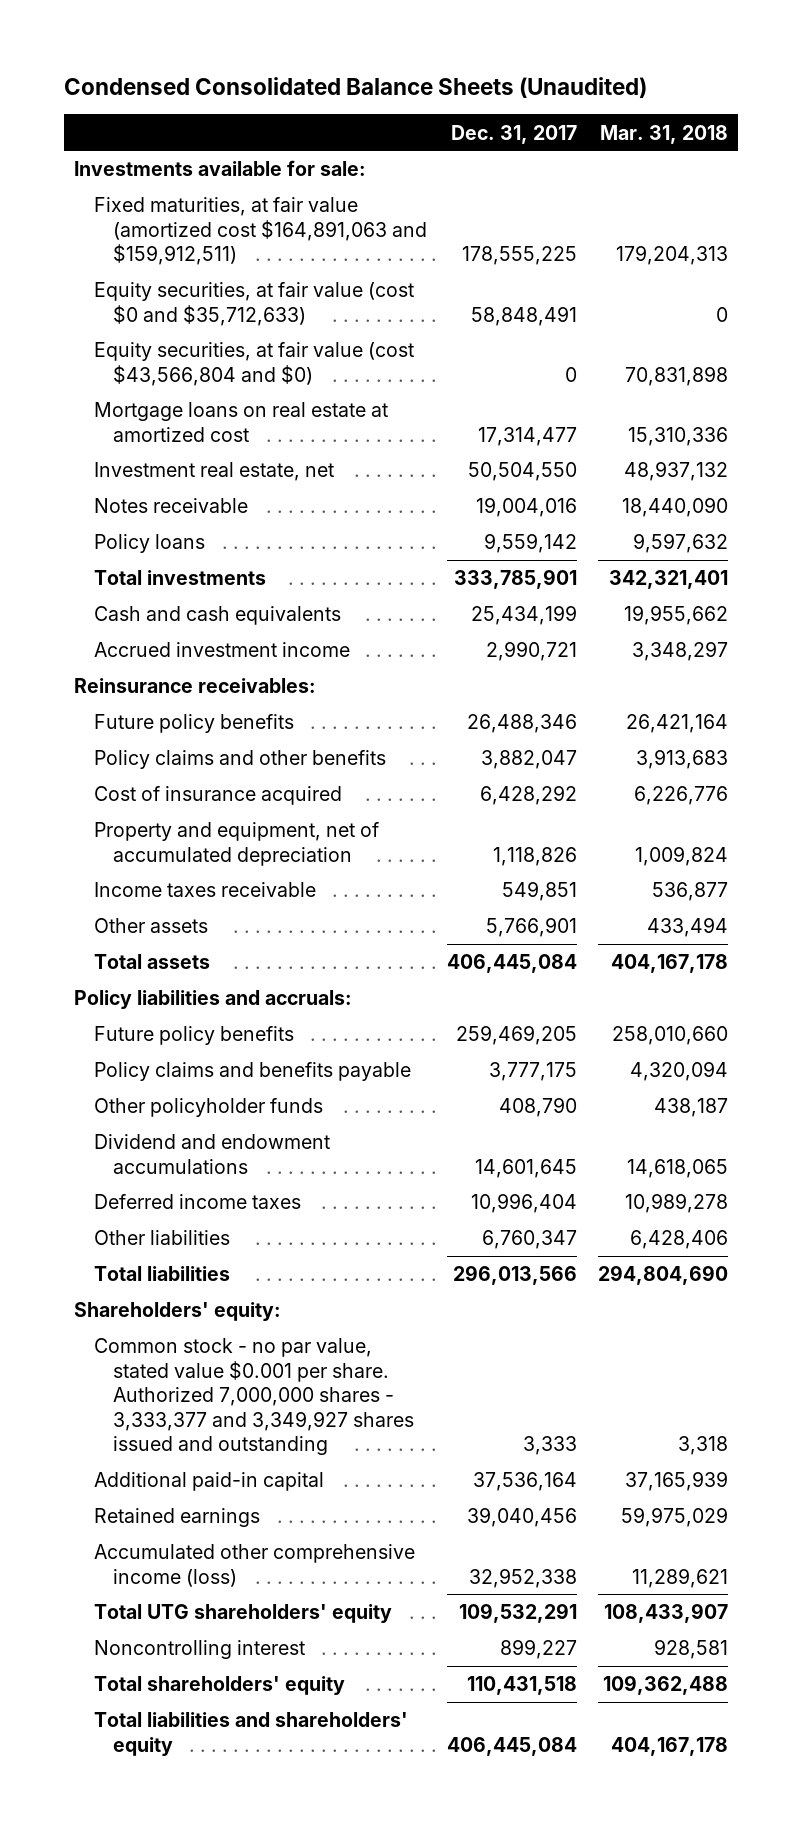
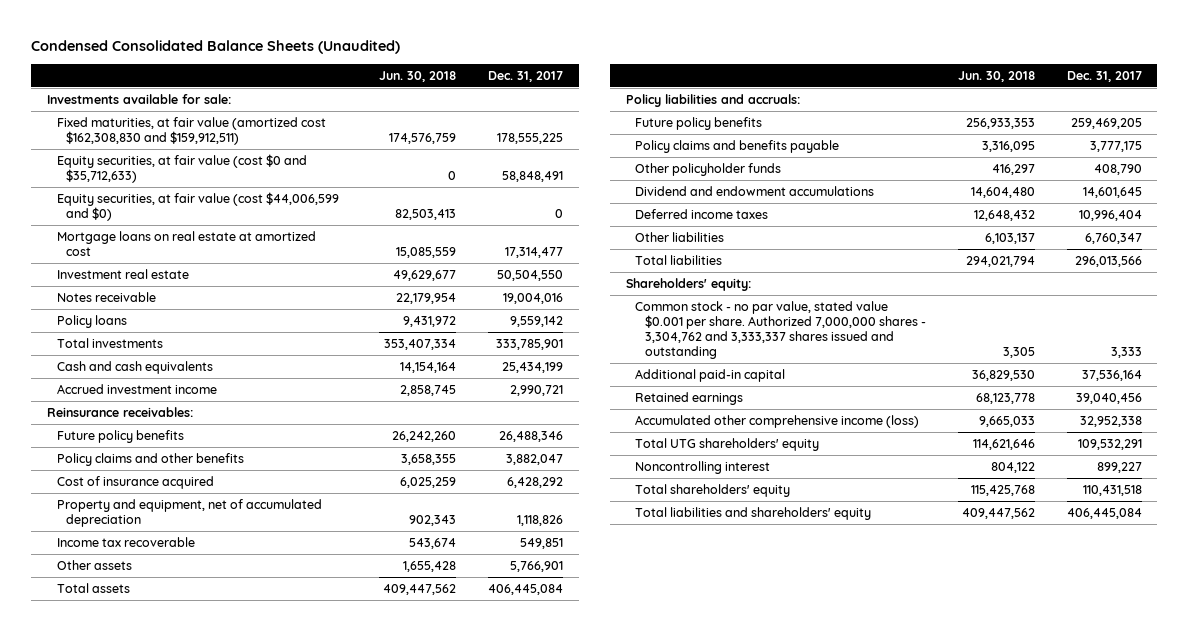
- | Dec. 31, 2017 | Mar. 31, 2018
+ | Jun. 30, 2018 | Dec. 31, 2017
- Fixed maturities, at fair value (amortized cost $164,891,063 and $159,912,511) | 178,555,225 | 179,204,313
+ Fixed maturities, at fair value (amortized cost $162,308,830 and $159,912,511) | 174,576,759 | 178,555,225
- Equity securities, at fair value (cost $43,566,804 and $0) | 0 | 70,831,898
+ Equity securities, at fair value (cost $44,006,599 and $0) | 82,503,413 | 0
- Investment real estate, net | 50,504,550 | 48,937,132
+ Investment real estate | 49,629,677 | 50,504,550
- Income taxes receivable | 549,851 | 536,877
+ Income tax recoverable | 543,674 | 549,851
- Common stock - no par value, stated value $0.001 per share. Authorized 7,000,000 shares - 3,333,377 and 3,349,927 shares issued and outstanding | 3,333 | 3,318
+ Common stock - no par value, stated value $0.001 per share. Authorized 7,000,000 shares - 3,304,762 and 3,333,337 shares issued and outstanding | 3,305 | 3,333

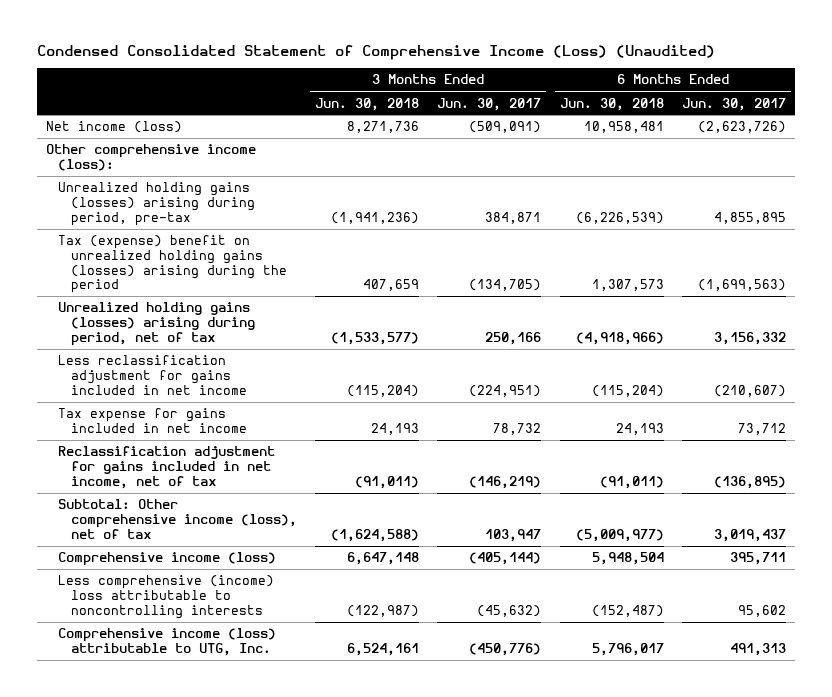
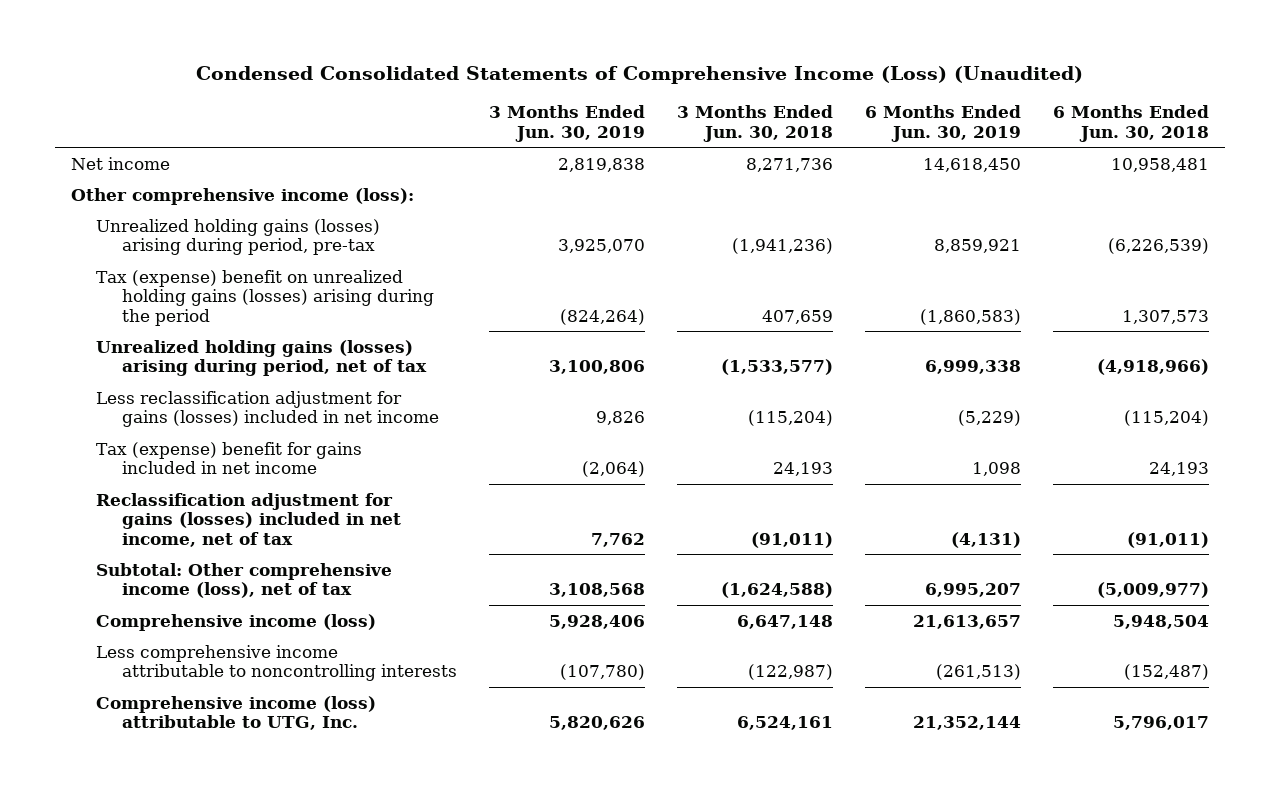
- Condensed Consolidated Statement of Comprehensive Income (Loss) (Unaudited)
+ Condensed Consolidated Statements of Comprehensive Income (Loss) (Unaudited)
- | 3 Months Ended Jun. 30, 2018 | 3 Months Ended Jun. 30, 2017 | 6 Months Ended Jun. 30, 2018 | 6 Months Ended Jun. 30, 2017
+ | 3 Months Ended Jun. 30, 2019 | 3 Months Ended Jun. 30, 2018 | 6 Months Ended Jun. 30, 2019 | 6 Months Ended Jun. 30, 2018
- Net income (loss) | 8,271,736 | (509,091) | 10,958,481 | (2,623,726)
+ Net income | 2,819,838 | 8,271,736 | 14,618,450 | 10,958,481
- Less reclassification adjustment for gains included in net income | (115,204) | (224,951) | (115,204) | (210,607)
- Tax expense for gains included in net income | 24,193 | 78,732 | 24,193 | 73,712
- Reclassification adjustment for gains included in net income, net of tax | (91,011) | (146,219) | (91,011) | (136,895)
+ Less reclassification adjustment for gains (losses) included in net income | 9,826 | (115,204) | (5,229) | (115,204)
+ Tax (expense) benefit for gains included in net income | (2,064) | 24,193 | 1,098 | 24,193
+ Reclassification adjustment for gains (losses) included in net income, net of tax | 7,762 | (91,011) | (4,131) | (91,011)
- Less comprehensive (income) loss attributable to noncontrolling interests | (122,987) | (45,632) | (152,487) | 95,602
+ Less comprehensive income attributable to noncontrolling interests | (107,780) | (122,987) | (261,513) | (152,487)

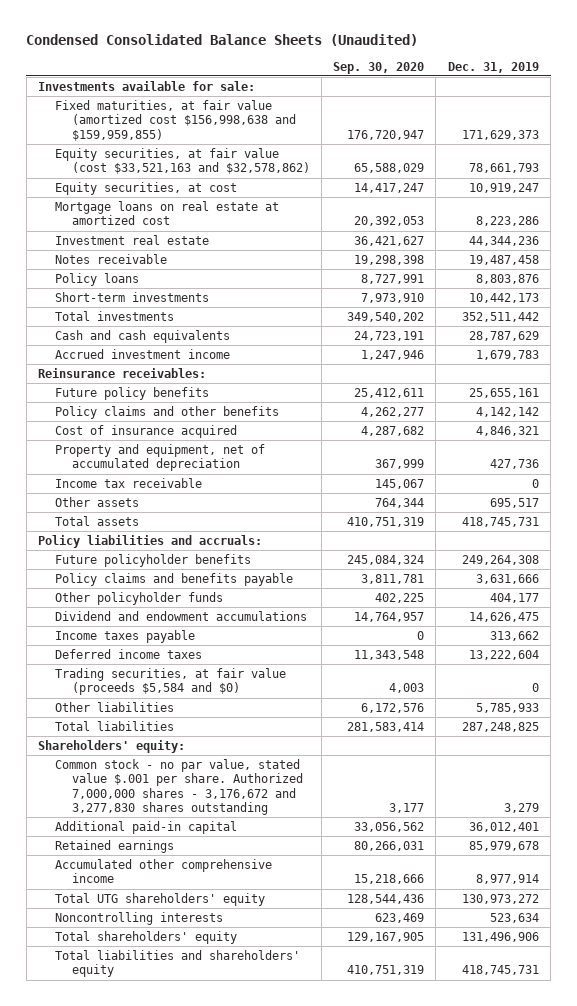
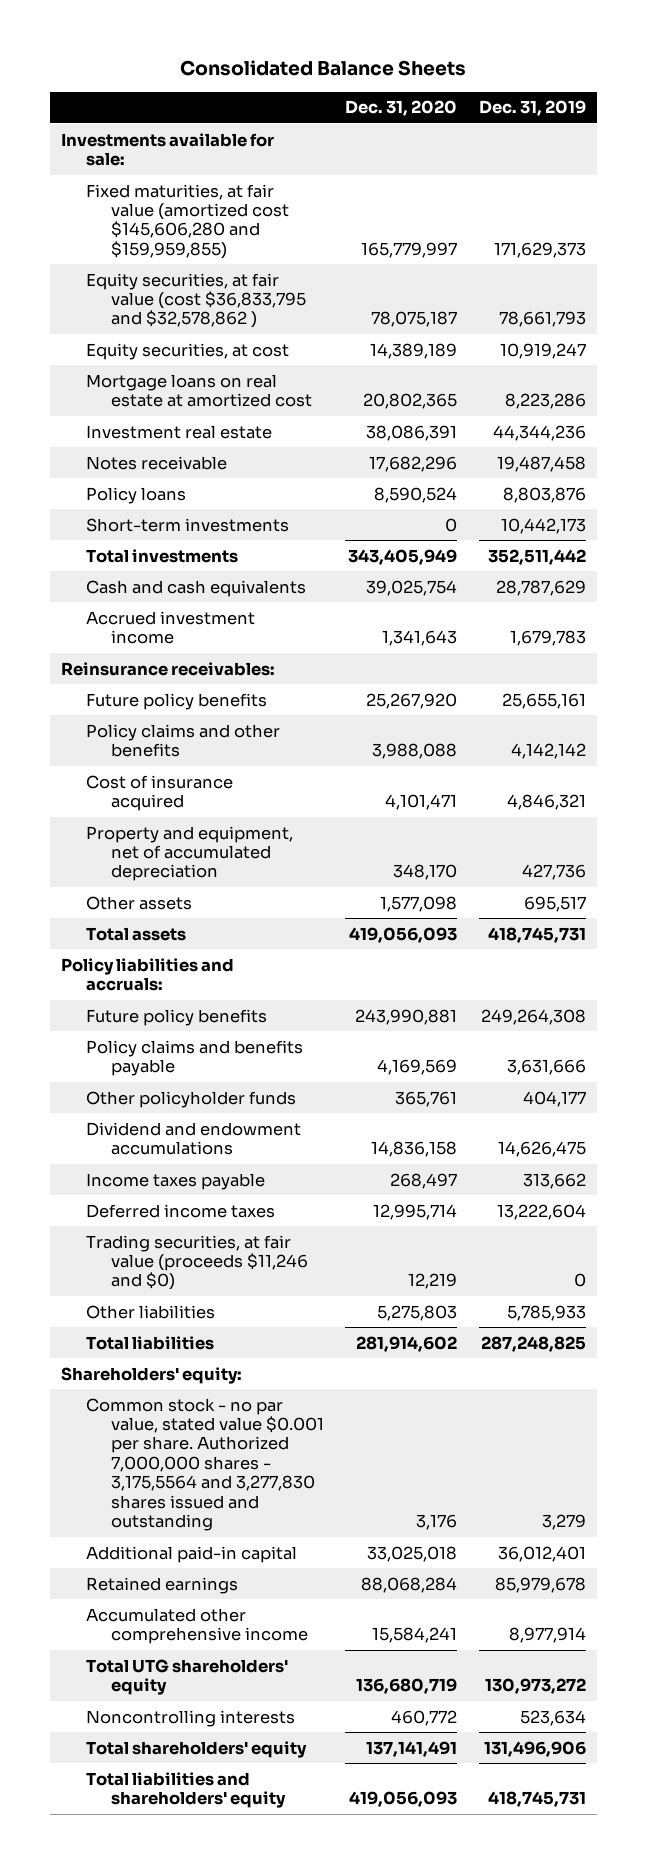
- Condensed Consolidated Balance Sheets (Unaudited)
+ Consolidated Balance Sheets
- | Sep. 30, 2020 | Dec. 31, 2019
+ | Dec. 31, 2020 | Dec. 31, 2019
- Fixed maturities, at fair value (amortized cost $156,998,638 and $159,959,855) | 176,720,947 | 171,629,373
- Equity securities, at fair value (cost $33,521,163 and $32,578,862) | 65,588,029 | 78,661,793
+ Fixed maturities, at fair value (amortized cost $145,606,280 and $159,959,855) | 165,779,997 | 171,629,373
+ Equity securities, at fair value (cost $36,833,795 and $32,578,862 ) | 78,075,187 | 78,661,793
- Income tax receivable | 145,067 | 0
- Future policyholder benefits | 245,084,324 | 249,264,308
+ Future policy benefits | 243,990,881 | 249,264,308
- Trading securities, at fair value (proceeds $5,584 and $0) | 4,003 | 0
+ Trading securities, at fair value (proceeds $11,246 and $0) | 12,219 | 0
- Common stock - no par value, stated value $.001 per share. Authorized 7,000,000 shares - 3,176,672 and 3,277,830 shares outstanding | 3,177 | 3,279
+ Common stock - no par value, stated value $0.001 per share. Authorized 7,000,000 shares - 3,175,5564 and 3,277,830 shares issued and outstanding | 3,176 | 3,279

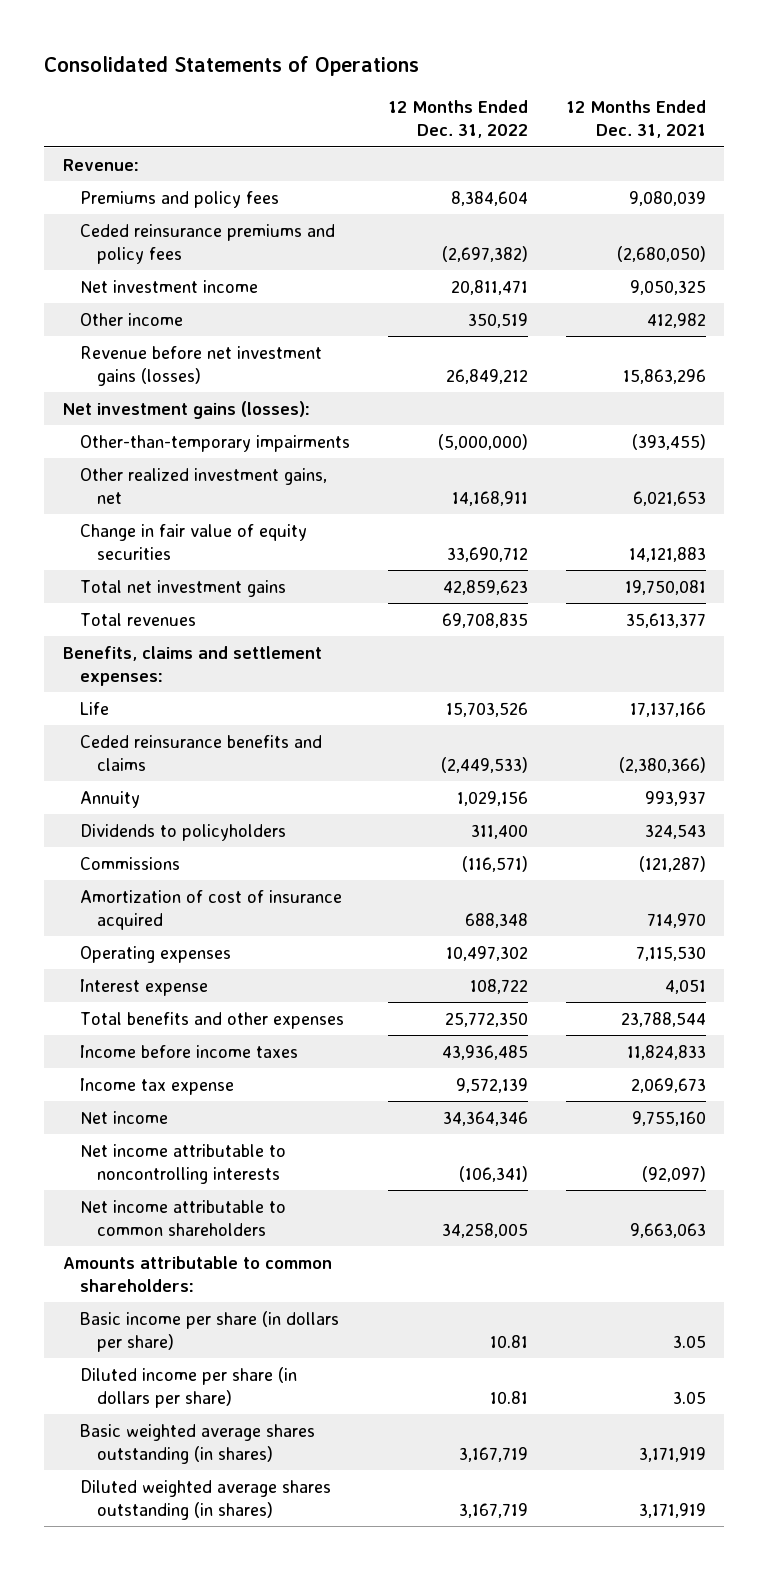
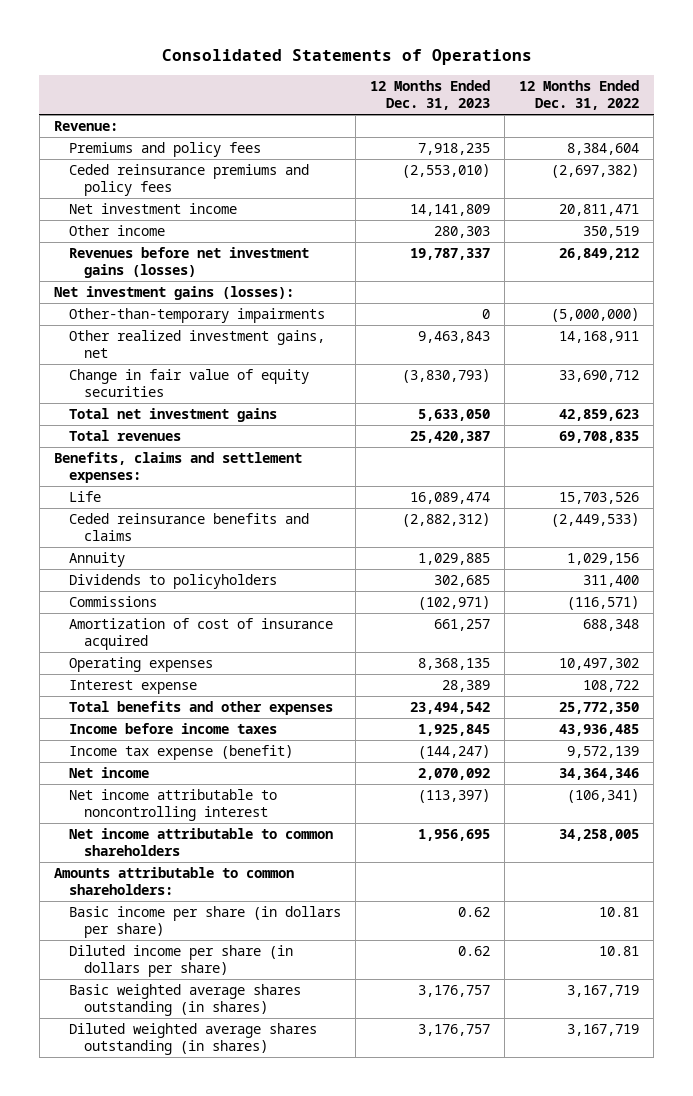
- | 12 Months Ended Dec. 31, 2022 | 12 Months Ended Dec. 31, 2021
+ | 12 Months Ended Dec. 31, 2023 | 12 Months Ended Dec. 31, 2022
- Revenue before net investment gains (losses) | 26,849,212 | 15,863,296
+ Revenues before net investment gains (losses) | 19,787,337 | 26,849,212
- Income tax expense | 9,572,139 | 2,069,673
+ Income tax expense (benefit) | (144,247) | 9,572,139
- Net income attributable to noncontrolling interests | (106,341) | (92,097)
+ Net income attributable to noncontrolling interest | (113,397) | (106,341)

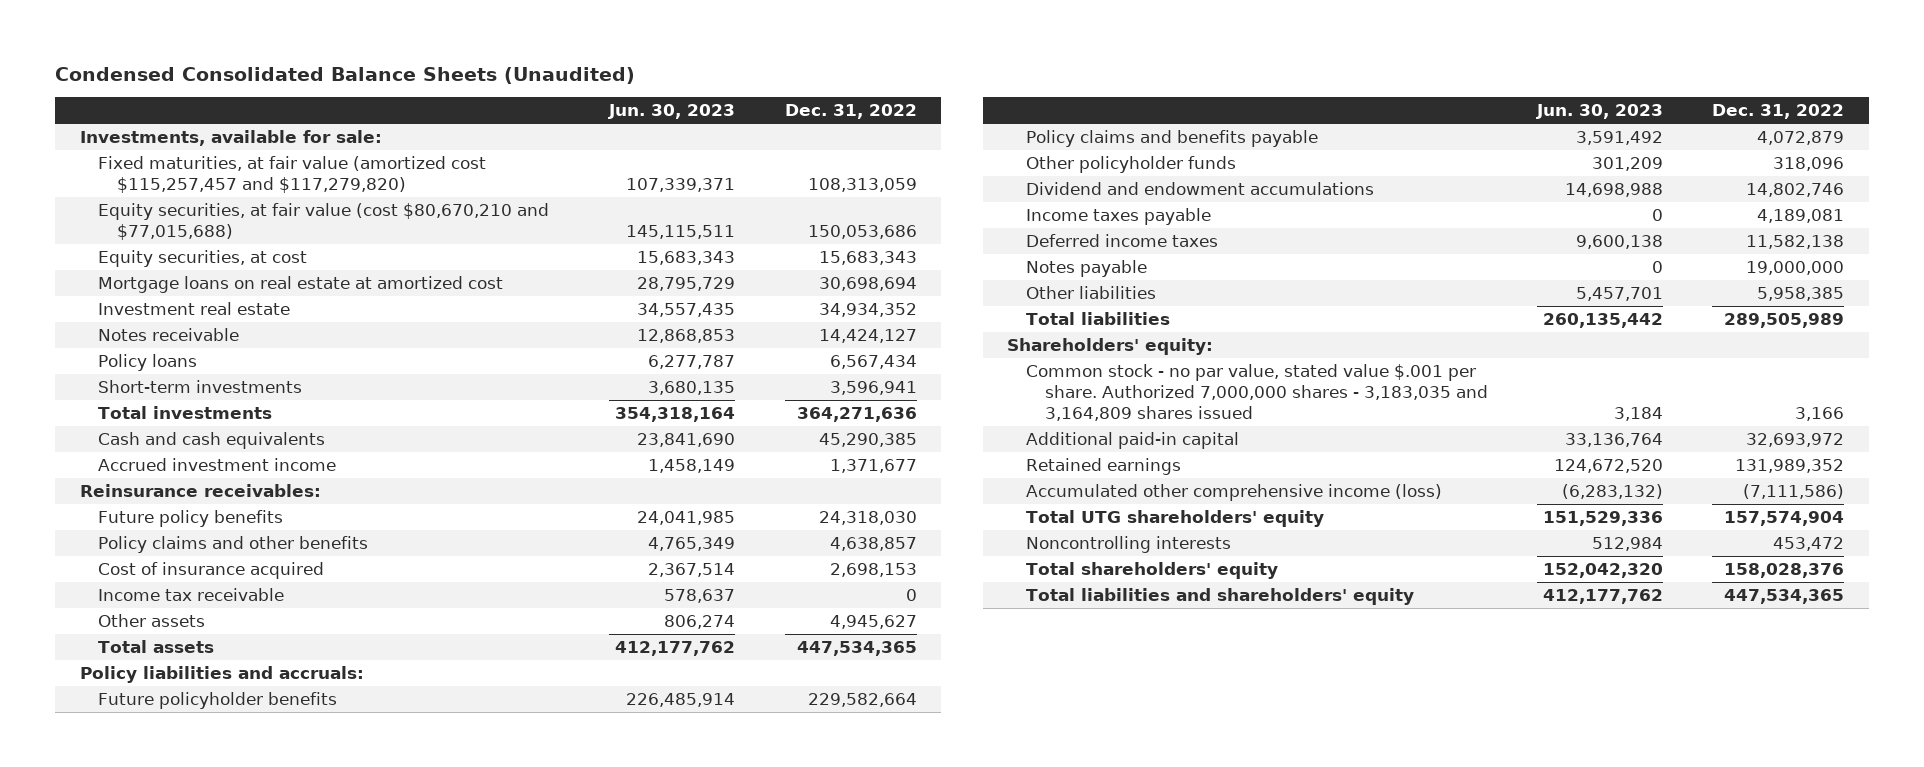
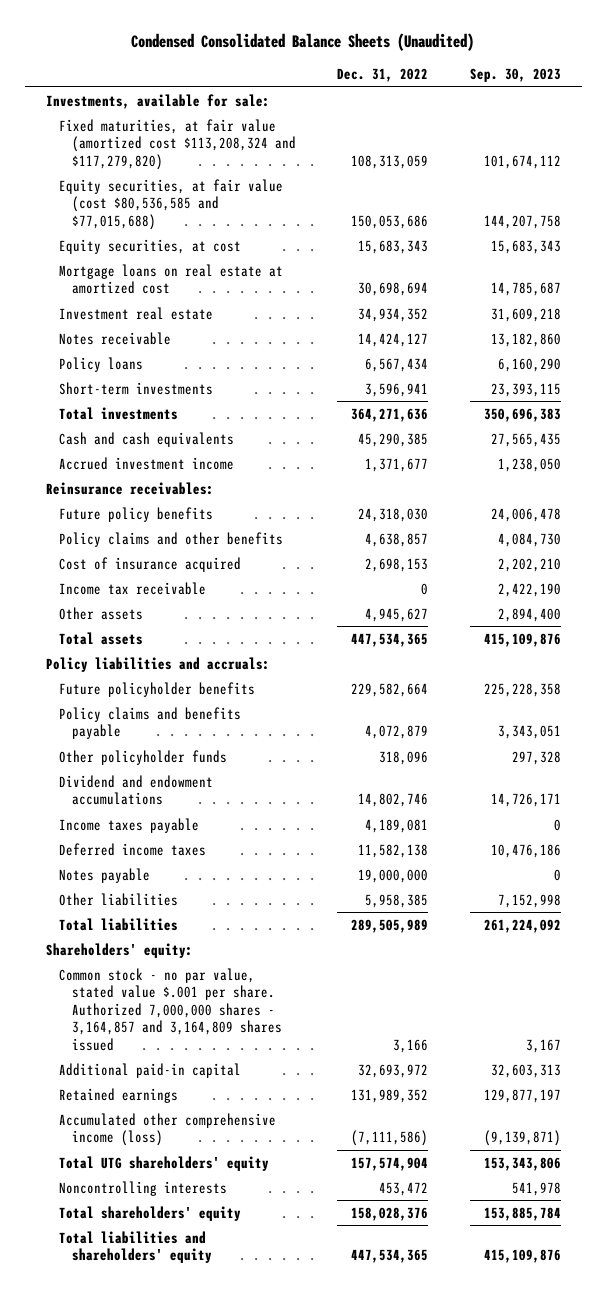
- | Jun. 30, 2023 | Dec. 31, 2022
+ | Dec. 31, 2022 | Sep. 30, 2023
- Fixed maturities, at fair value (amortized cost $115,257,457 and $117,279,820) | 107,339,371 | 108,313,059
- Equity securities, at fair value (cost $80,670,210 and $77,015,688) | 145,115,511 | 150,053,686
+ Fixed maturities, at fair value (amortized cost $113,208,324 and $117,279,820) | 108,313,059 | 101,674,112
+ Equity securities, at fair value (cost $80,536,585 and $77,015,688) | 150,053,686 | 144,207,758
- Common stock - no par value, stated value $.001 per share. Authorized 7,000,000 shares - 3,183,035 and 3,164,809 shares issued | 3,184 | 3,166
+ Common stock - no par value, stated value $.001 per share. Authorized 7,000,000 shares - 3,164,857 and 3,164,809 shares issued | 3,166 | 3,167

